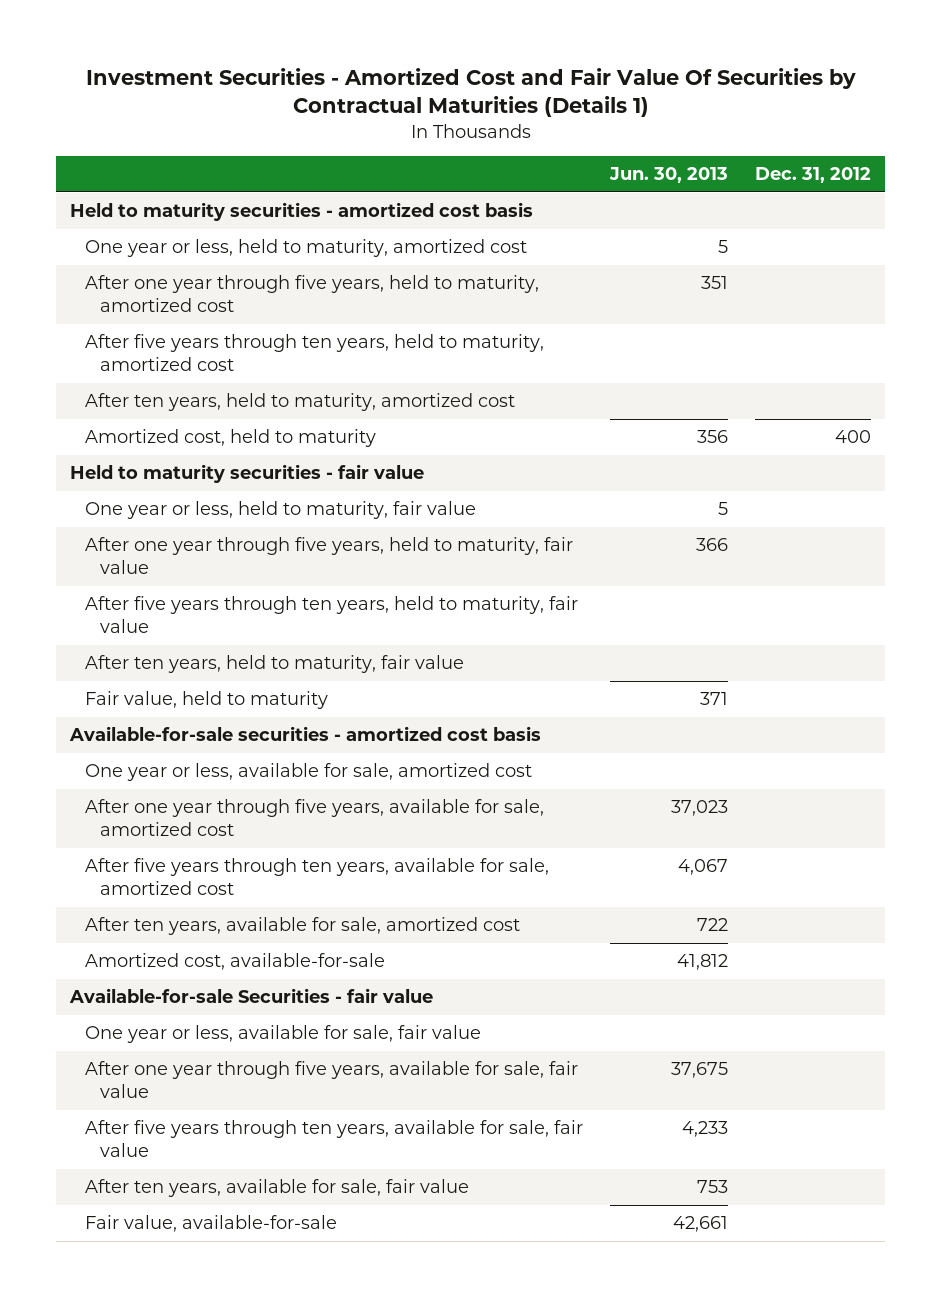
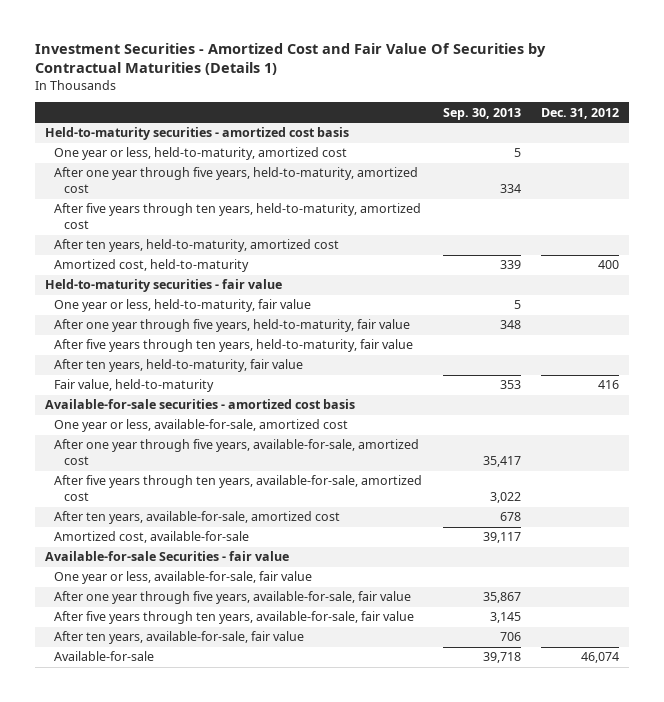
- | Jun. 30, 2013 | Dec. 31, 2012
+ | Sep. 30, 2013 | Dec. 31, 2012
- Held to maturity securities - amortized cost basis
- One year or less, held to maturity, amortized cost | 5 |
- After one year through five years, held to maturity, amortized cost | 351 |
- After five years through ten years, held to maturity, amortized cost
- After ten years, held to maturity, amortized cost
- Amortized cost, held to maturity | 356 | 400
- Held to maturity securities - fair value
- One year or less, held to maturity, fair value | 5 |
- After one year through five years, held to maturity, fair value | 366 |
- After five years through ten years, held to maturity, fair value
- After ten years, held to maturity, fair value
- Fair value, held to maturity | 371 |
+ Held-to-maturity securities - amortized cost basis
+ One year or less, held-to-maturity, amortized cost | 5 |
+ After one year through five years, held-to-maturity, amortized cost | 334 |
+ After five years through ten years, held-to-maturity, amortized cost
+ After ten years, held-to-maturity, amortized cost
+ Amortized cost, held-to-maturity | 339 | 400
+ Held-to-maturity securities - fair value
+ One year or less, held-to-maturity, fair value | 5 |
+ After one year through five years, held-to-maturity, fair value | 348 |
+ After five years through ten years, held-to-maturity, fair value
+ After ten years, held-to-maturity, fair value
+ Fair value, held-to-maturity | 353 | 416
- One year or less, available for sale, amortized cost
- After one year through five years, available for sale, amortized cost | 37,023 |
- After five years through ten years, available for sale, amortized cost | 4,067 |
- After ten years, available for sale, amortized cost | 722 |
+ One year or less, available-for-sale, amortized cost
+ After one year through five years, available-for-sale, amortized cost | 35,417 |
+ After five years through ten years, available-for-sale, amortized cost | 3,022 |
+ After ten years, available-for-sale, amortized cost | 678 |
- One year or less, available for sale, fair value
- After one year through five years, available for sale, fair value | 37,675 |
- After five years through ten years, available for sale, fair value | 4,233 |
- After ten years, available for sale, fair value | 753 |
- Fair value, available-for-sale | 42,661 |
+ One year or less, available-for-sale, fair value
+ After one year through five years, available-for-sale, fair value | 35,867 |
+ After five years through ten years, available-for-sale, fair value | 3,145 |
+ After ten years, available-for-sale, fair value | 706 |
+ Available-for-sale | 39,718 | 46,074

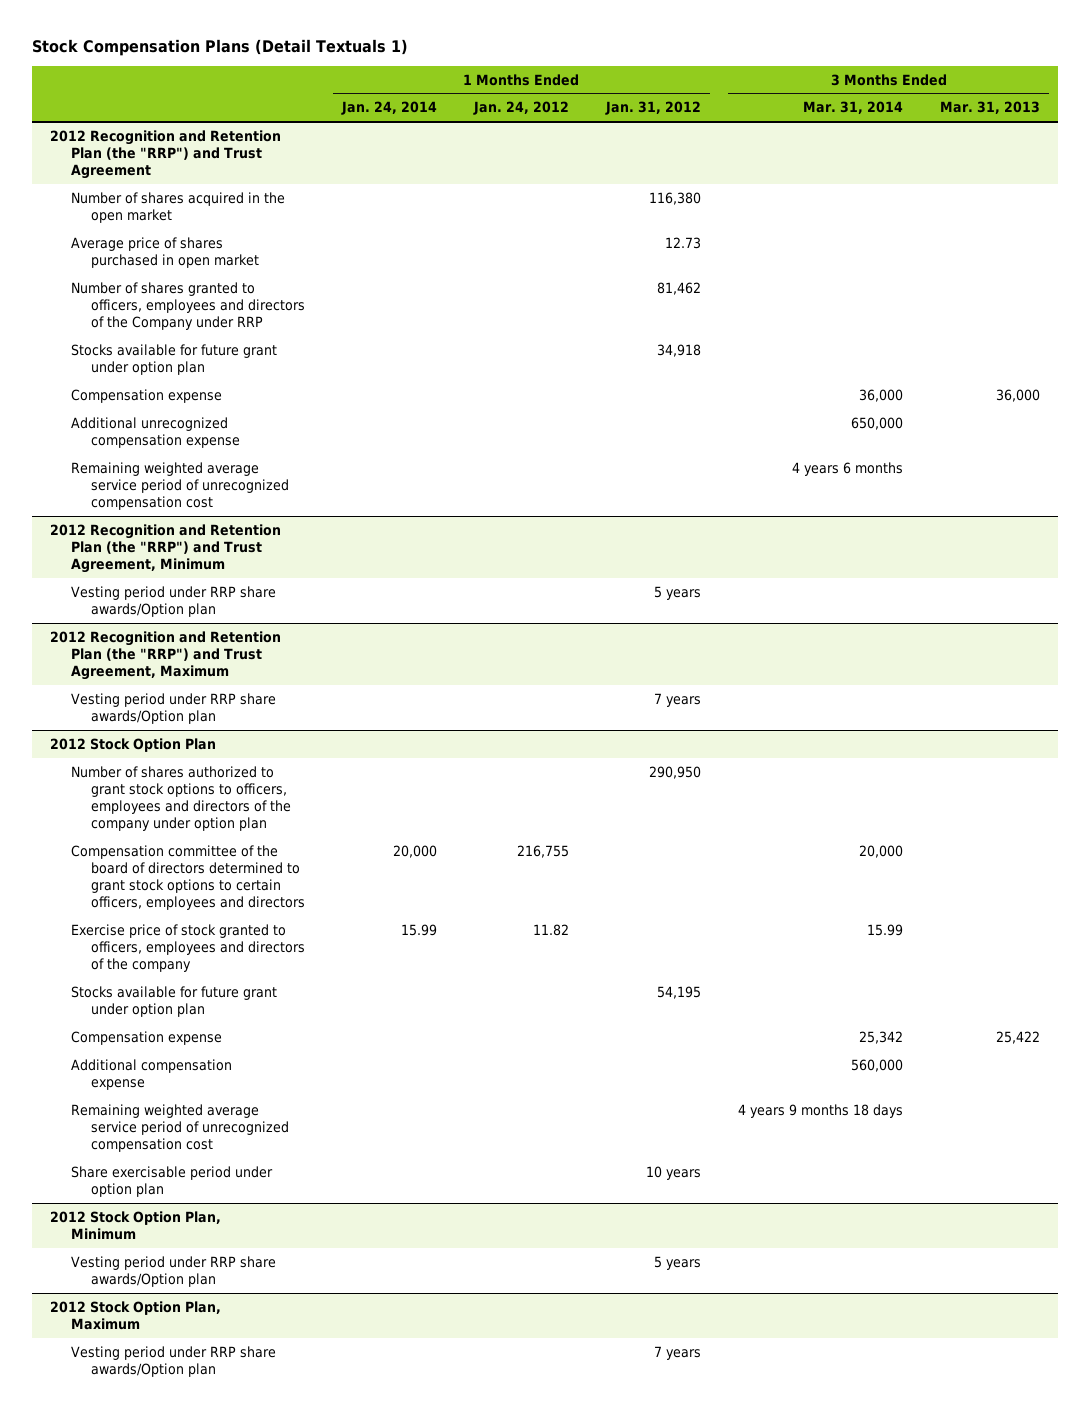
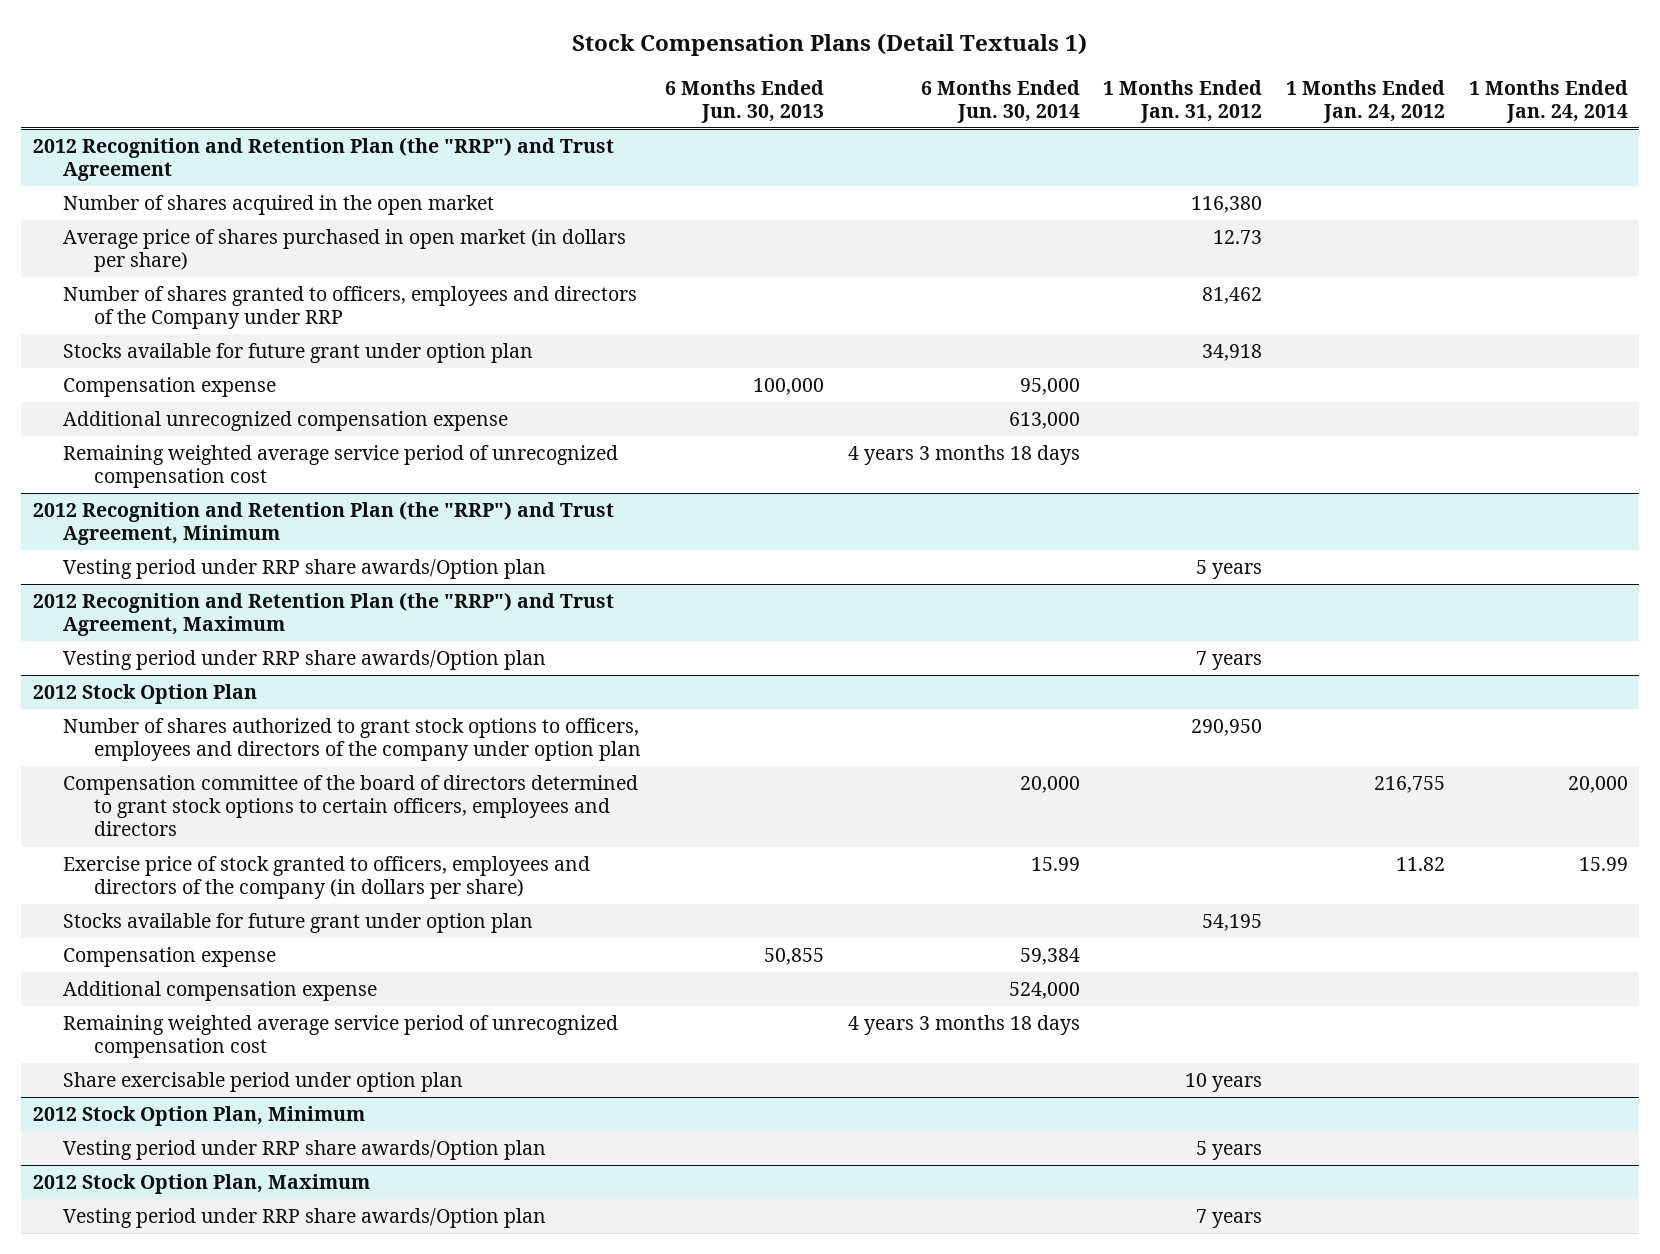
- | 1 Months Ended Jan. 24, 2014 | 1 Months Ended Jan. 24, 2012 | 1 Months Ended Jan. 31, 2012 | 3 Months Ended Mar. 31, 2014 | 3 Months Ended Mar. 31, 2013
+ | 6 Months Ended Jun. 30, 2013 | 6 Months Ended Jun. 30, 2014 | 1 Months Ended Jan. 31, 2012 | 1 Months Ended Jan. 24, 2012 | 1 Months Ended Jan. 24, 2014
@ 2012 Recognition and Retention Plan (the "RRP") and Trust Agreement
- Average price of shares purchased in open market | | | 12.73 | |
+ Average price of shares purchased in open market (in dollars per share) | | | 12.73 | |
@ 2012 Stock Option Plan
- Exercise price of stock granted to officers, employees and directors of the company | 15.99 | 11.82 | | 15.99 |
+ Exercise price of stock granted to officers, employees and directors of the company (in dollars per share) | | 15.99 | | 11.82 | 15.99

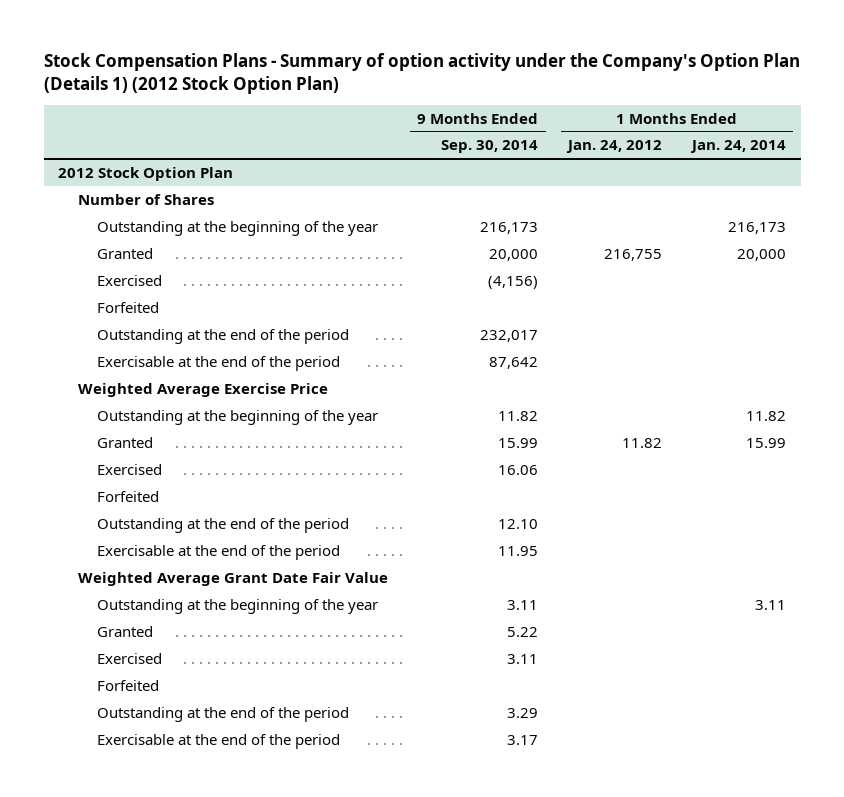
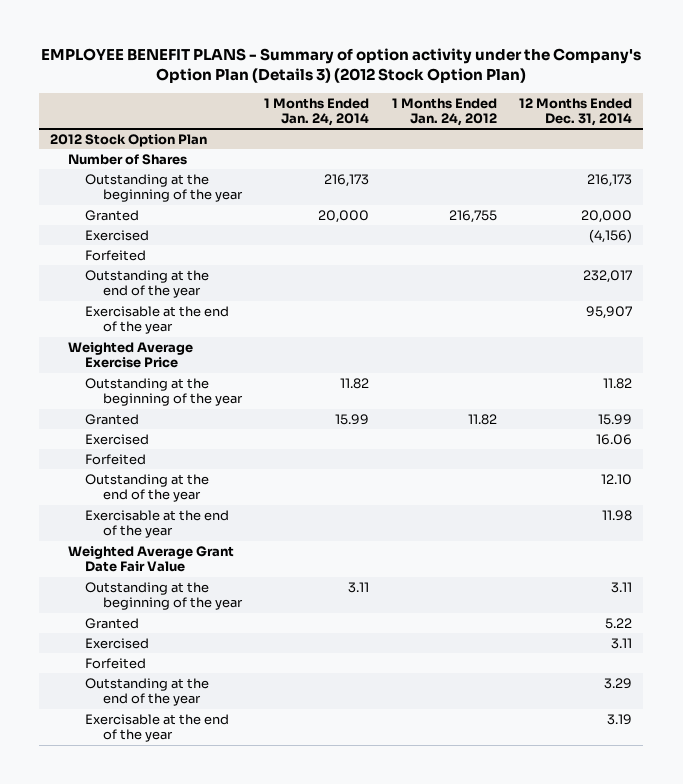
- Stock Compensation Plans - Summary of option activity under the Company's Option Plan (Details 1) (2012 Stock Option Plan)
+ EMPLOYEE BENEFIT PLANS - Summary of option activity under the Company's Option Plan (Details 3) (2012 Stock Option Plan)
- | 9 Months Ended Sep. 30, 2014 | 1 Months Ended Jan. 24, 2012 | 1 Months Ended Jan. 24, 2014
+ | 1 Months Ended Jan. 24, 2014 | 1 Months Ended Jan. 24, 2012 | 12 Months Ended Dec. 31, 2014
@ 2012 Stock Option Plan
- Outstanding at the end of the period | 232,017 | |
- Exercisable at the end of the period | 87,642 | |
+ Outstanding at the end of the year | | | 232,017
+ Exercisable at the end of the year | | | 95,907
- Outstanding at the end of the period | 12.10 | |
- Exercisable at the end of the period | 11.95 | |
+ Outstanding at the end of the year | | | 12.10
+ Exercisable at the end of the year | | | 11.98
- Outstanding at the end of the period | 3.29 | |
- Exercisable at the end of the period | 3.17 | |
+ Outstanding at the end of the year | | | 3.29
+ Exercisable at the end of the year | | | 3.19

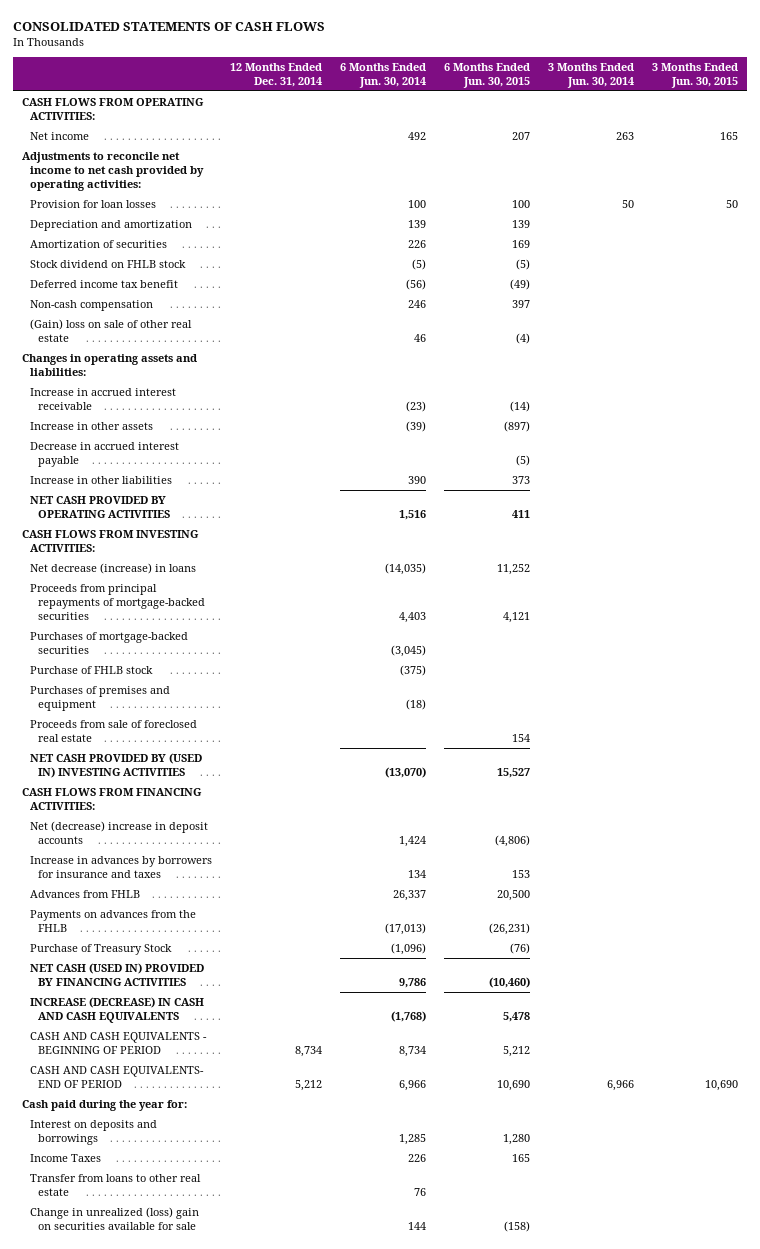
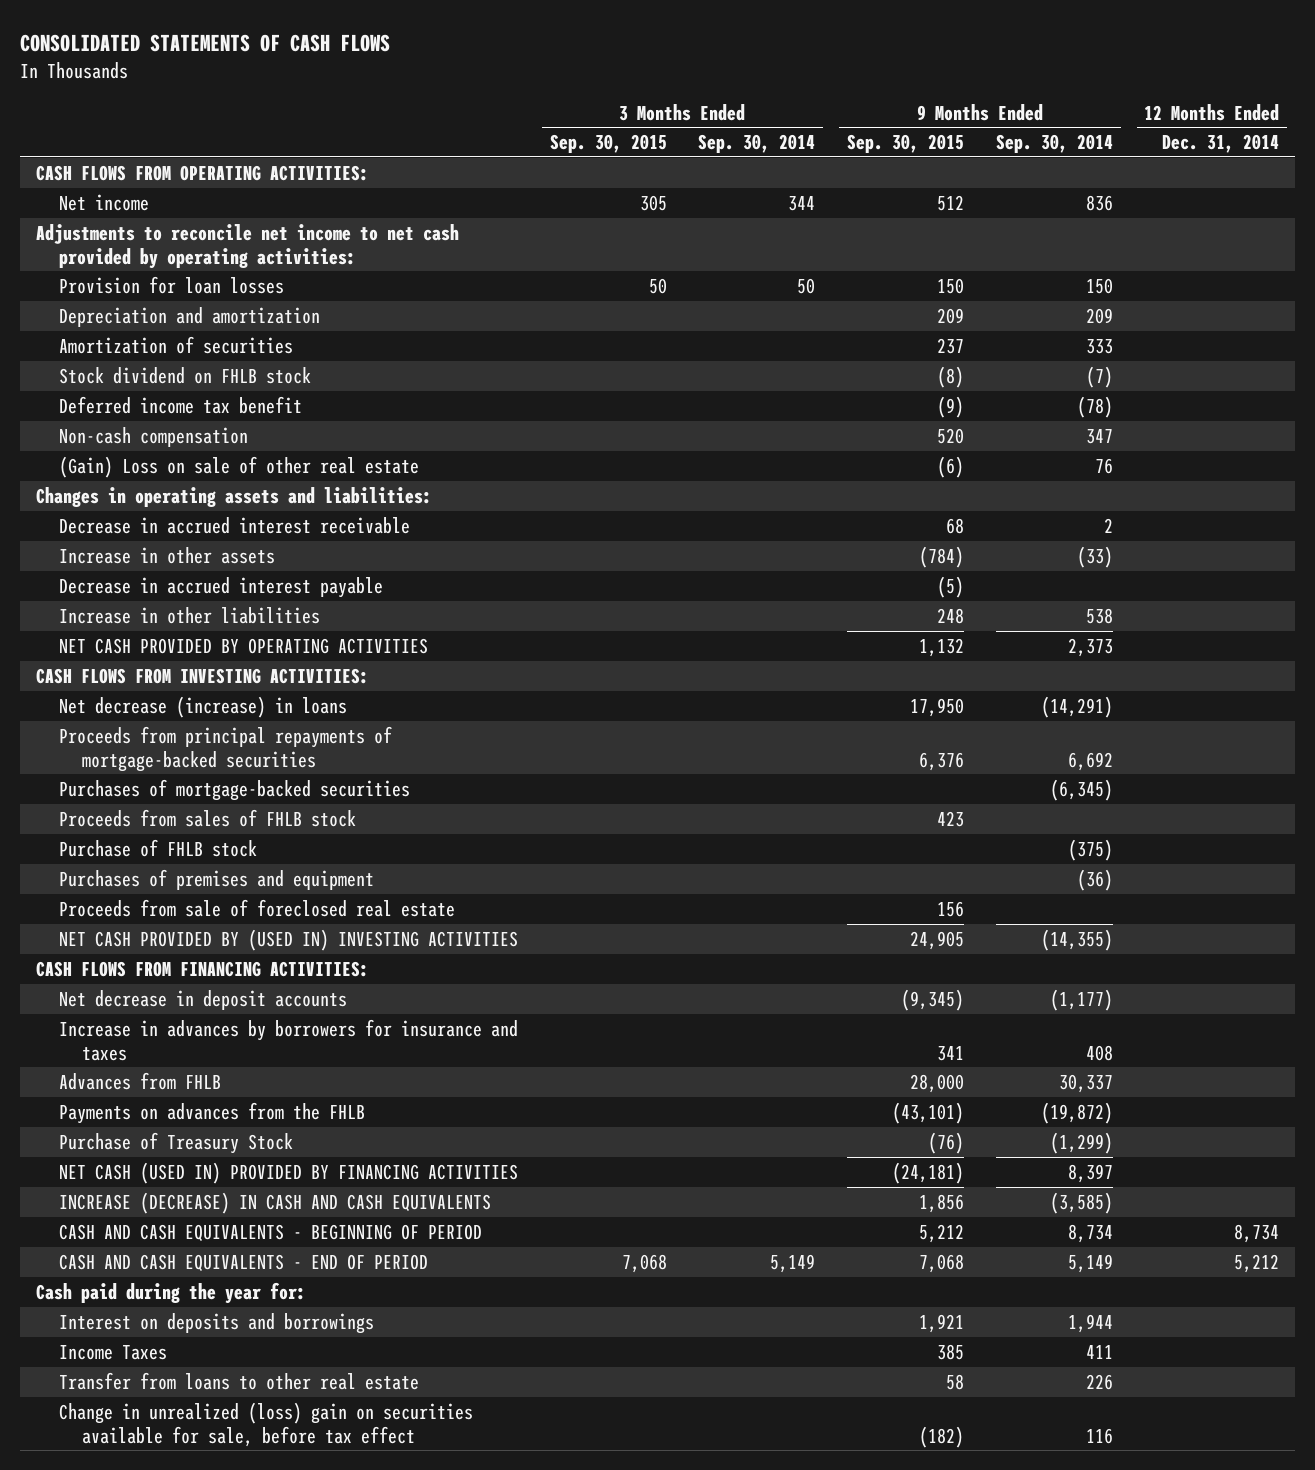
- | 12 Months Ended Dec. 31, 2014 | 6 Months Ended Jun. 30, 2014 | 6 Months Ended Jun. 30, 2015 | 3 Months Ended Jun. 30, 2014 | 3 Months Ended Jun. 30, 2015
+ | 3 Months Ended Sep. 30, 2015 | 3 Months Ended Sep. 30, 2014 | 9 Months Ended Sep. 30, 2015 | 9 Months Ended Sep. 30, 2014 | 12 Months Ended Dec. 31, 2014
- (Gain) loss on sale of other real estate | | 46 | (4) | |
+ (Gain) Loss on sale of other real estate | | | (6) | 76 |
- Increase in accrued interest receivable | | (23) | (14) | |
+ Decrease in accrued interest receivable | | | 68 | 2 |
+ Proceeds from sales of FHLB stock | | | 423 | |
- Net (decrease) increase in deposit accounts | | 1,424 | (4,806) | |
+ Net decrease in deposit accounts | | | (9,345) | (1,177) |
- CASH AND CASH EQUIVALENTS- END OF PERIOD | 5,212 | 6,966 | 10,690 | 6,966 | 10,690
+ CASH AND CASH EQUIVALENTS - END OF PERIOD | 7,068 | 5,149 | 7,068 | 5,149 | 5,212
- Change in unrealized (loss) gain on securities available for sale | | 144 | (158) | |
+ Change in unrealized (loss) gain on securities available for sale, before tax effect | | | (182) | 116 |

